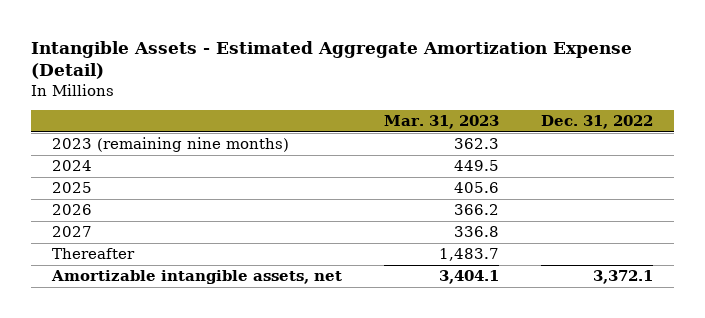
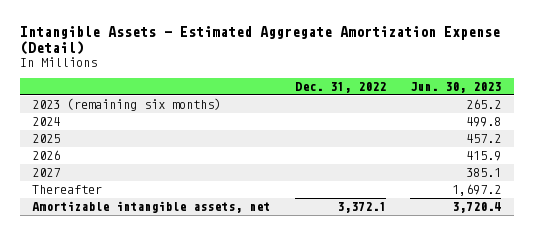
- | Mar. 31, 2023 | Dec. 31, 2022
+ | Dec. 31, 2022 | Jun. 30, 2023
- 2023 (remaining nine months) | 362.3 |
+ 2023 (remaining six months) | | 265.2

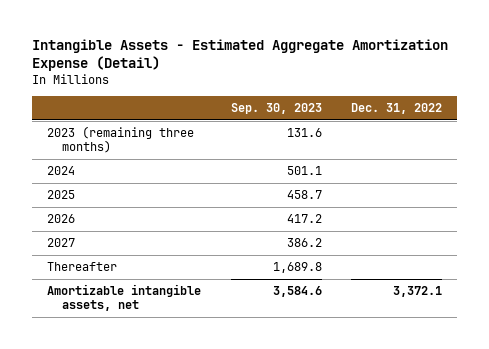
- | Dec. 31, 2022 | Jun. 30, 2023
+ | Sep. 30, 2023 | Dec. 31, 2022
- 2023 (remaining six months) | | 265.2
+ 2023 (remaining three months) | 131.6 |

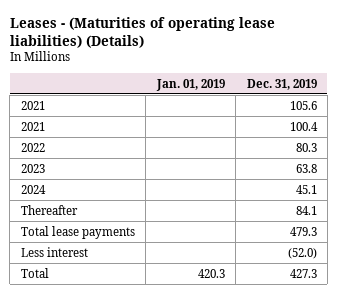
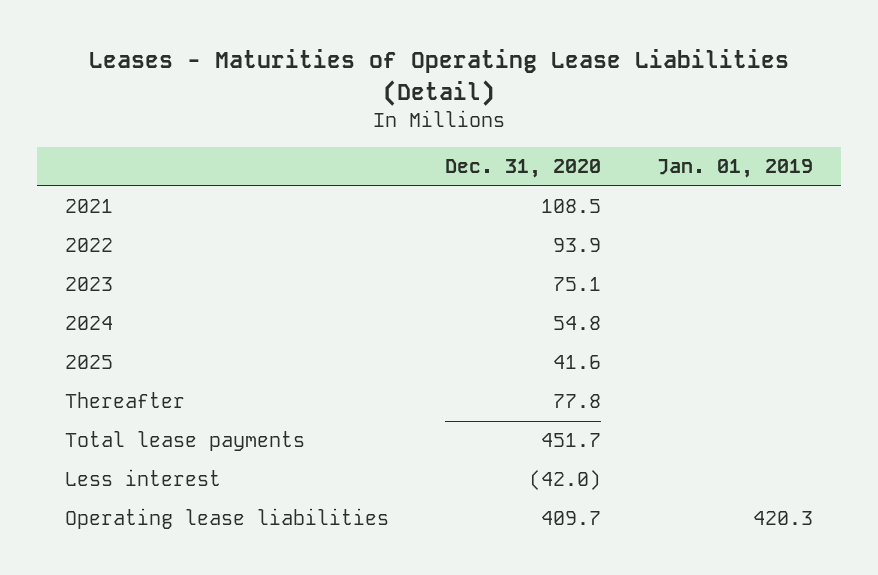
- Leases - (Maturities of operating lease liabilities) (Details)
+ Leases - Maturities of Operating Lease Liabilities (Detail)
- | Jan. 01, 2019 | Dec. 31, 2019
+ | Dec. 31, 2020 | Jan. 01, 2019
- 2021 | | 100.4
+ 2025 | 41.6 |
- Total | 420.3 | 427.3
+ Operating lease liabilities | 409.7 | 420.3

